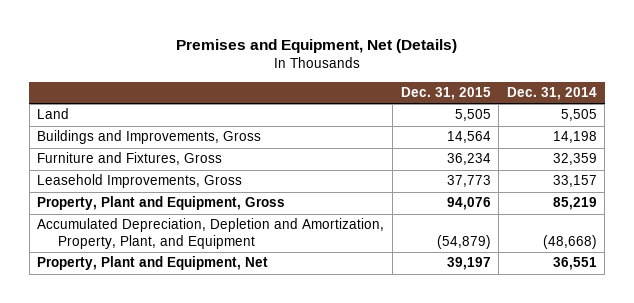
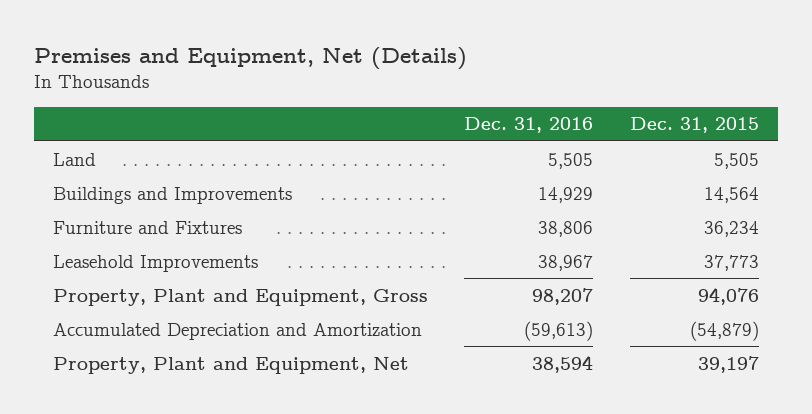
- | Dec. 31, 2015 | Dec. 31, 2014
+ | Dec. 31, 2016 | Dec. 31, 2015
- Buildings and Improvements, Gross | 14,564 | 14,198
- Furniture and Fixtures, Gross | 36,234 | 32,359
- Leasehold Improvements, Gross | 37,773 | 33,157
+ Buildings and Improvements | 14,929 | 14,564
+ Furniture and Fixtures | 38,806 | 36,234
+ Leasehold Improvements | 38,967 | 37,773
- Accumulated Depreciation, Depletion and Amortization, Property, Plant, and Equipment | (54,879) | (48,668)
+ Accumulated Depreciation and Amortization | (59,613) | (54,879)

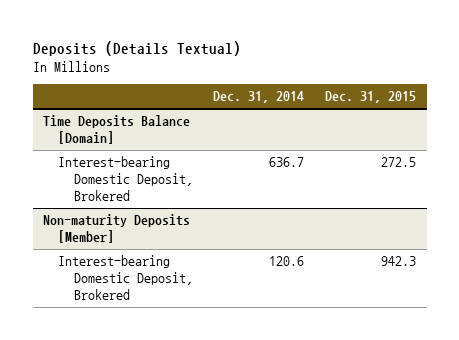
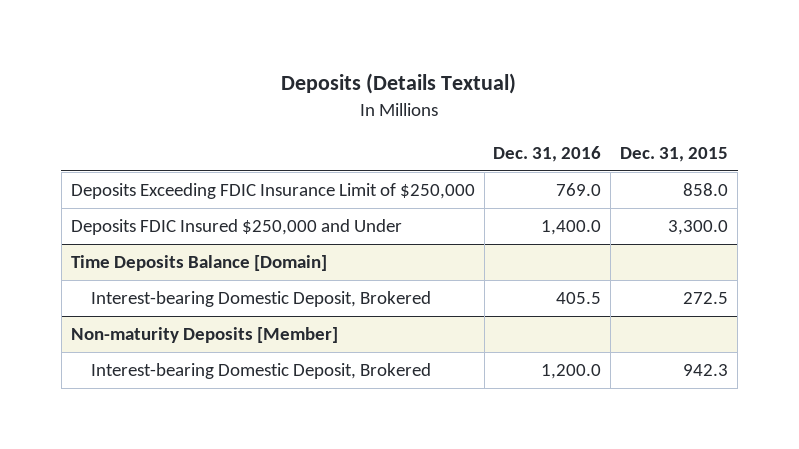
- | Dec. 31, 2014 | Dec. 31, 2015
+ | Dec. 31, 2016 | Dec. 31, 2015
+ Deposits Exceeding FDIC Insurance Limit of $250,000 | 769.0 | 858.0
+ Deposits FDIC Insured $250,000 and Under | 1,400.0 | 3,300.0

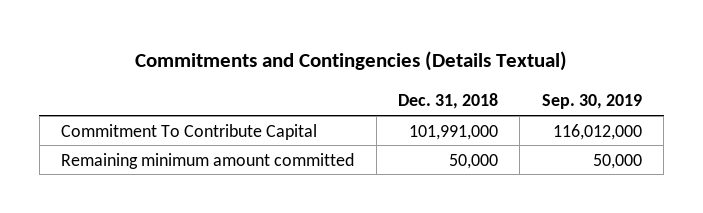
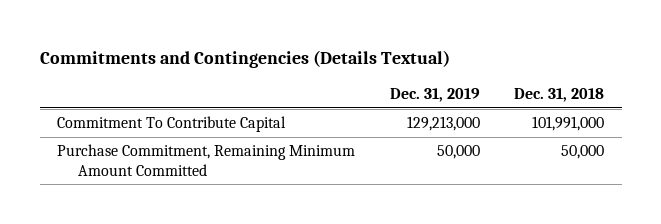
- | Dec. 31, 2018 | Sep. 30, 2019
+ | Dec. 31, 2019 | Dec. 31, 2018
- Remaining minimum amount committed | 50,000 | 50,000
+ Purchase Commitment, Remaining Minimum Amount Committed | 50,000 | 50,000

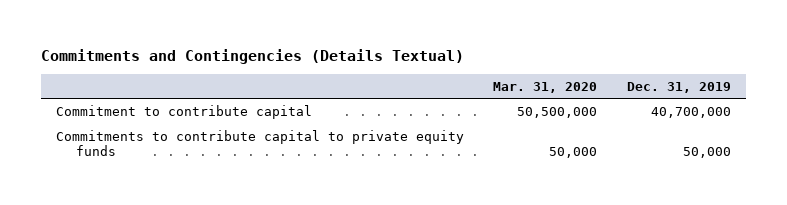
- | Dec. 31, 2019 | Dec. 31, 2018
+ | Mar. 31, 2020 | Dec. 31, 2019
- Commitment To Contribute Capital | 129,213,000 | 101,991,000
- Purchase Commitment, Remaining Minimum Amount Committed | 50,000 | 50,000
+ Commitment to contribute capital | 50,500,000 | 40,700,000
+ Commitments to contribute capital to private equity funds | 50,000 | 50,000

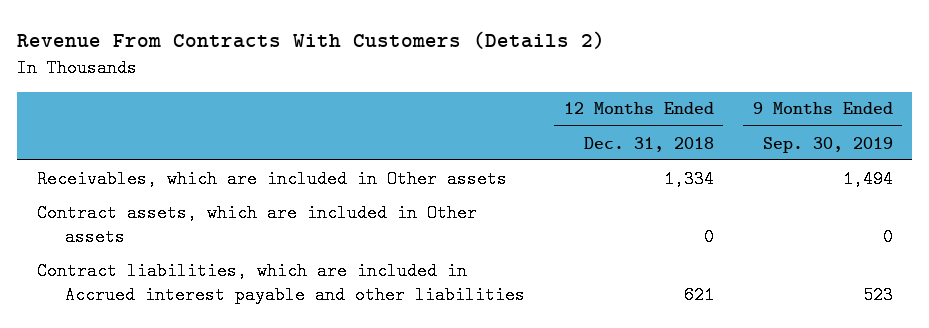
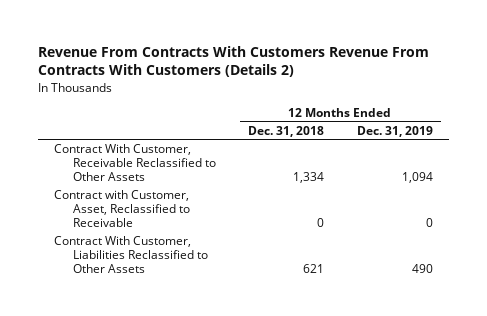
- Revenue From Contracts With Customers (Details 2)
+ Revenue From Contracts With Customers Revenue From Contracts With Customers (Details 2)
- | 12 Months Ended Dec. 31, 2018 | 9 Months Ended Sep. 30, 2019
+ | 12 Months Ended Dec. 31, 2018 | 12 Months Ended Dec. 31, 2019
- Receivables, which are included in Other assets | 1,334 | 1,494
- Contract assets, which are included in Other assets | 0 | 0
- Contract liabilities, which are included in Accrued interest payable and other liabilities | 621 | 523
+ Contract With Customer, Receivable Reclassified to Other Assets | 1,334 | 1,094
+ Contract with Customer, Asset, Reclassified to Receivable | 0 | 0
+ Contract With Customer, Liabilities Reclassified to Other Assets | 621 | 490

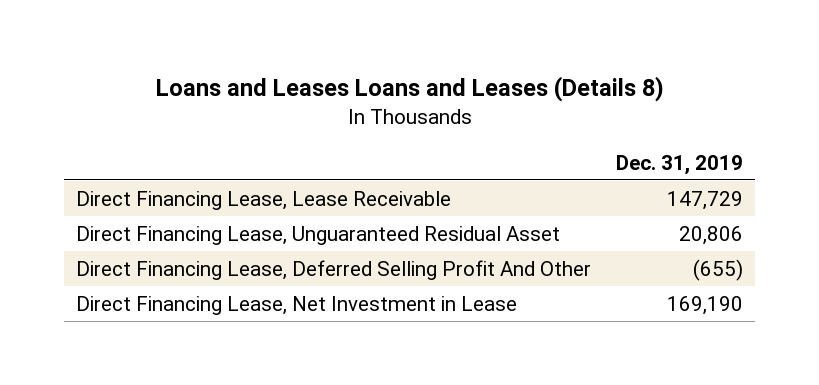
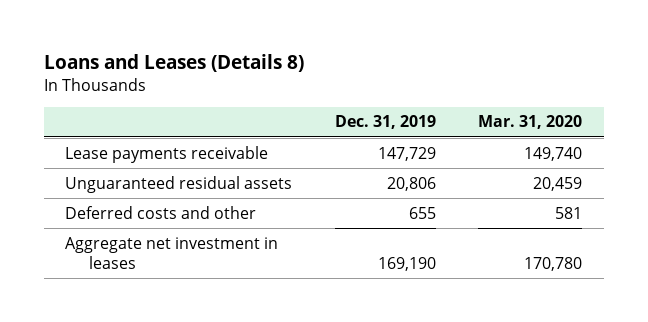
- Loans and Leases Loans and Leases (Details 8)
+ Loans and Leases (Details 8)
- | Dec. 31, 2019
+ | Dec. 31, 2019 | Mar. 31, 2020
- Direct Financing Lease, Lease Receivable | 147,729
- Direct Financing Lease, Unguaranteed Residual Asset | 20,806
- Direct Financing Lease, Deferred Selling Profit And Other | (655)
- Direct Financing Lease, Net Investment in Lease | 169,190
+ Lease payments receivable | 147,729 | 149,740
+ Unguaranteed residual assets | 20,806 | 20,459
+ Deferred costs and other | 655 | 581
+ Aggregate net investment in leases | 169,190 | 170,780

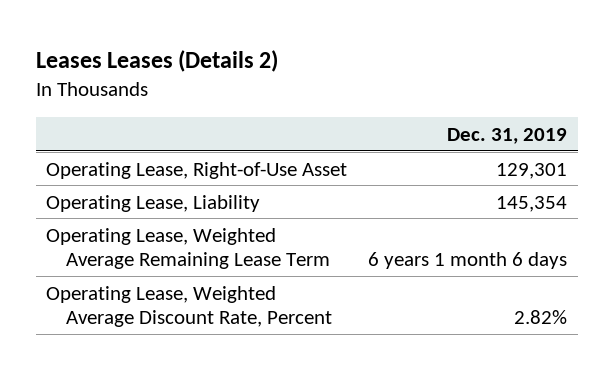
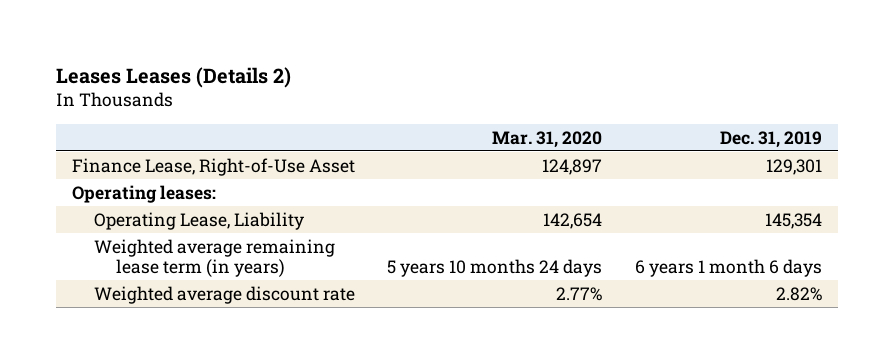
- | Dec. 31, 2019
+ | Mar. 31, 2020 | Dec. 31, 2019
- Operating Lease, Right-of-Use Asset | 129,301
+ Finance Lease, Right-of-Use Asset | 124,897 | 129,301
+ Operating leases:
- Operating Lease, Weighted Average Remaining Lease Term | 6 years 1 month 6 days
- Operating Lease, Weighted Average Discount Rate, Percent | 2.82%
+ Weighted average remaining lease term (in years) | 5 years 10 months 24 days | 6 years 1 month 6 days
+ Weighted average discount rate | 2.77% | 2.82%

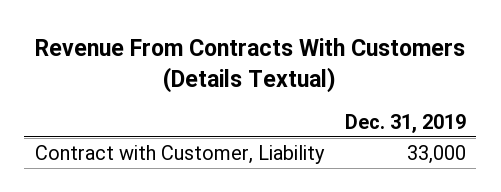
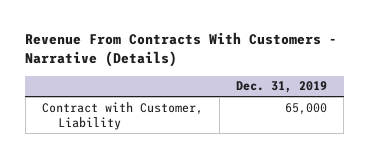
- Revenue From Contracts With Customers (Details Textual)
+ Revenue From Contracts With Customers - Narrative (Details)
- Contract with Customer, Liability | 33,000
+ Contract with Customer, Liability | 65,000

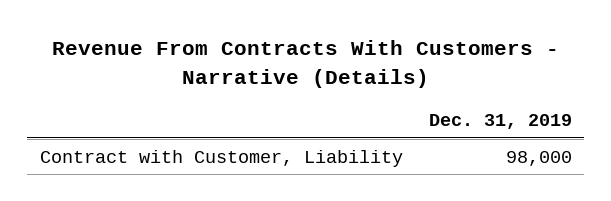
- Contract with Customer, Liability | 65,000
+ Contract with Customer, Liability | 98,000

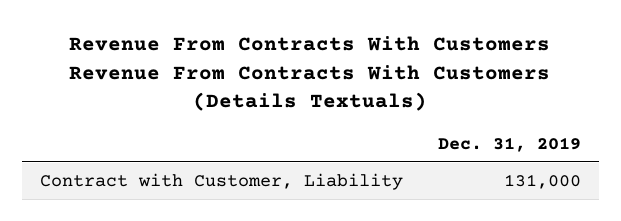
- Revenue From Contracts With Customers - Narrative (Details)
+ Revenue From Contracts With Customers Revenue From Contracts With Customers (Details Textuals)
- Contract with Customer, Liability | 98,000
+ Contract with Customer, Liability | 131,000

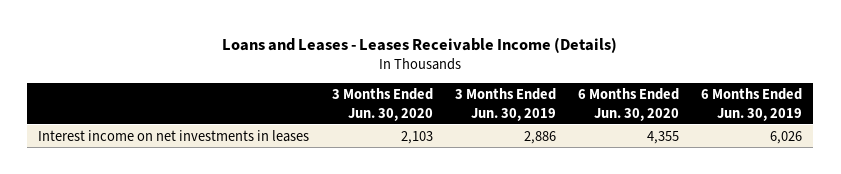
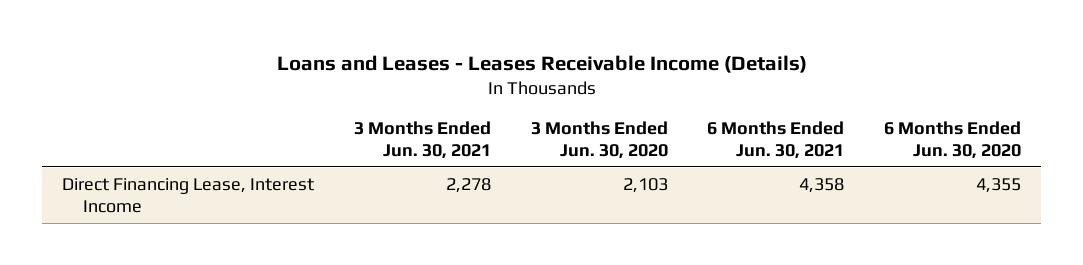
- | 3 Months Ended Jun. 30, 2020 | 3 Months Ended Jun. 30, 2019 | 6 Months Ended Jun. 30, 2020 | 6 Months Ended Jun. 30, 2019
+ | 3 Months Ended Jun. 30, 2021 | 3 Months Ended Jun. 30, 2020 | 6 Months Ended Jun. 30, 2021 | 6 Months Ended Jun. 30, 2020
- Interest income on net investments in leases | 2,103 | 2,886 | 4,355 | 6,026
+ Direct Financing Lease, Interest Income | 2,278 | 2,103 | 4,358 | 4,355

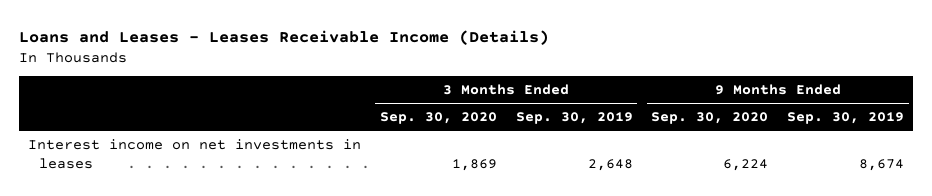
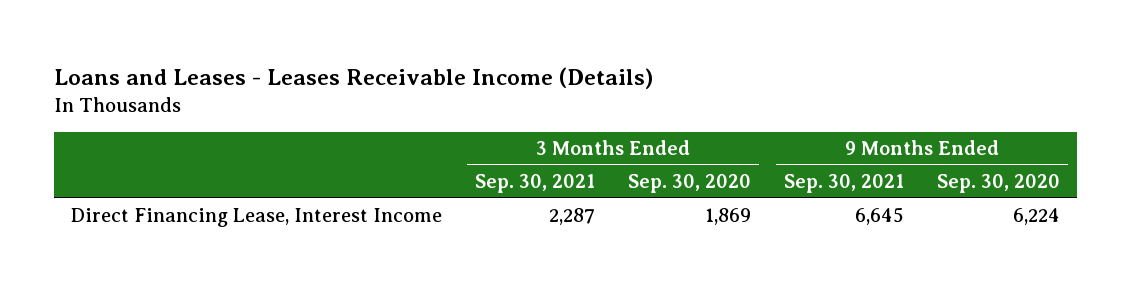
- | 3 Months Ended Sep. 30, 2020 | 3 Months Ended Sep. 30, 2019 | 9 Months Ended Sep. 30, 2020 | 9 Months Ended Sep. 30, 2019
+ | 3 Months Ended Sep. 30, 2021 | 3 Months Ended Sep. 30, 2020 | 9 Months Ended Sep. 30, 2021 | 9 Months Ended Sep. 30, 2020
- Interest income on net investments in leases | 1,869 | 2,648 | 6,224 | 8,674
+ Direct Financing Lease, Interest Income | 2,287 | 1,869 | 6,645 | 6,224

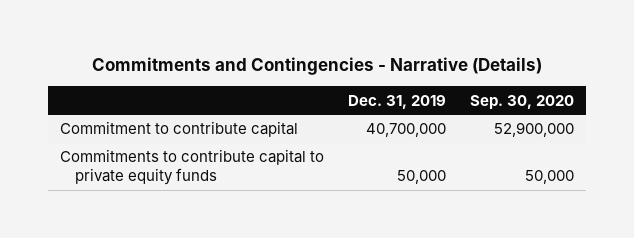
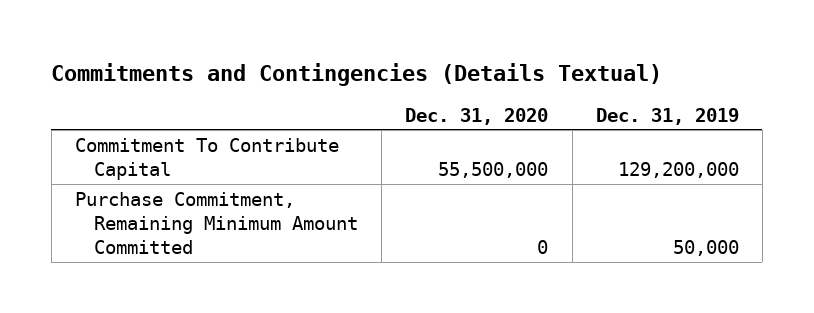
- Commitments and Contingencies - Narrative (Details)
+ Commitments and Contingencies (Details Textual)
- | Dec. 31, 2019 | Sep. 30, 2020
+ | Dec. 31, 2020 | Dec. 31, 2019
- Commitment to contribute capital | 40,700,000 | 52,900,000
- Commitments to contribute capital to private equity funds | 50,000 | 50,000
+ Commitment To Contribute Capital | 55,500,000 | 129,200,000
+ Purchase Commitment, Remaining Minimum Amount Committed | 0 | 50,000

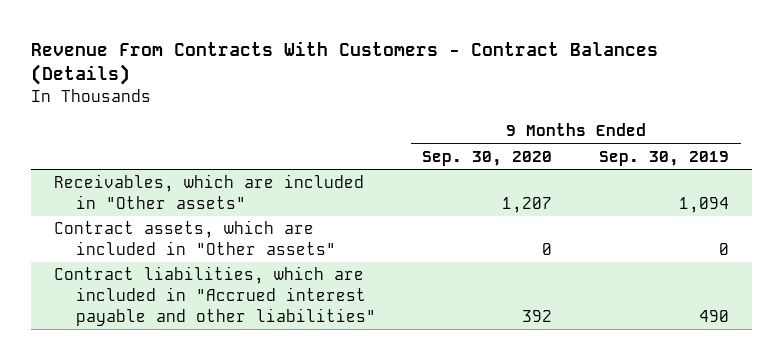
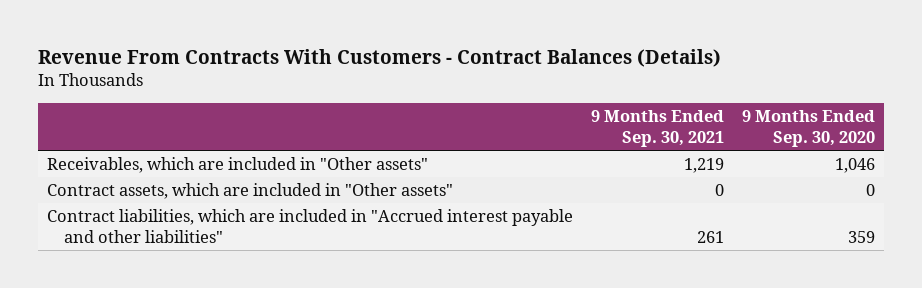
- | 9 Months Ended Sep. 30, 2020 | 9 Months Ended Sep. 30, 2019
+ | 9 Months Ended Sep. 30, 2021 | 9 Months Ended Sep. 30, 2020
- Receivables, which are included in "Other assets" | 1,207 | 1,094
+ Receivables, which are included in "Other assets" | 1,219 | 1,046
- Contract liabilities, which are included in "Accrued interest payable and other liabilities" | 392 | 490
+ Contract liabilities, which are included in "Accrued interest payable and other liabilities" | 261 | 359

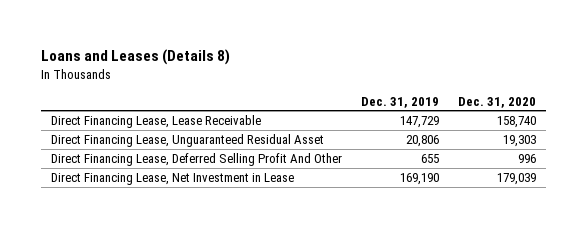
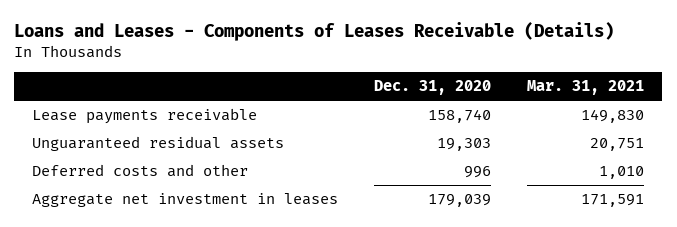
- Loans and Leases (Details 8)
+ Loans and Leases - Components of Leases Receivable (Details)
- | Dec. 31, 2019 | Dec. 31, 2020
+ | Dec. 31, 2020 | Mar. 31, 2021
- Direct Financing Lease, Lease Receivable | 147,729 | 158,740
- Direct Financing Lease, Unguaranteed Residual Asset | 20,806 | 19,303
- Direct Financing Lease, Deferred Selling Profit And Other | 655 | 996
- Direct Financing Lease, Net Investment in Lease | 169,190 | 179,039
+ Lease payments receivable | 158,740 | 149,830
+ Unguaranteed residual assets | 19,303 | 20,751
+ Deferred costs and other | 996 | 1,010
+ Aggregate net investment in leases | 179,039 | 171,591

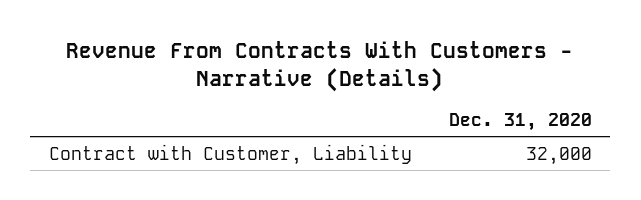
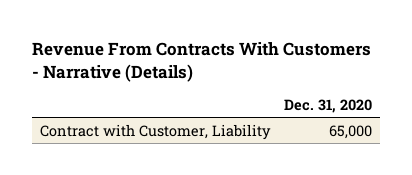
- Contract with Customer, Liability | 32,000
+ Contract with Customer, Liability | 65,000

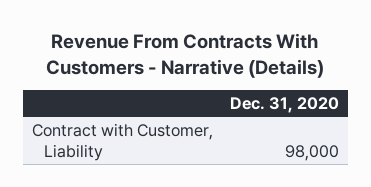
- Contract with Customer, Liability | 65,000
+ Contract with Customer, Liability | 98,000

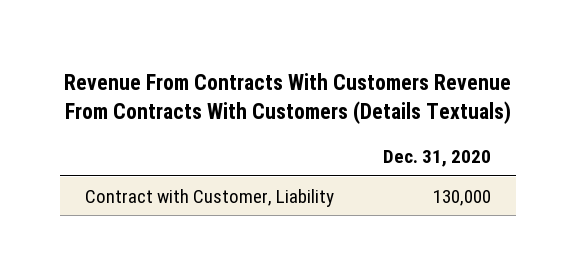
- Revenue From Contracts With Customers - Narrative (Details)
+ Revenue From Contracts With Customers Revenue From Contracts With Customers (Details Textuals)
- Contract with Customer, Liability | 98,000
+ Contract with Customer, Liability | 130,000

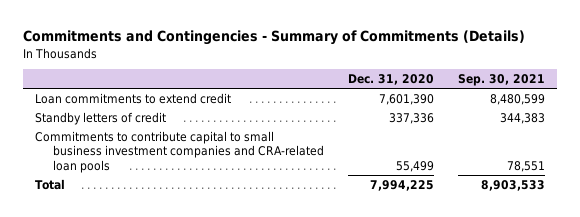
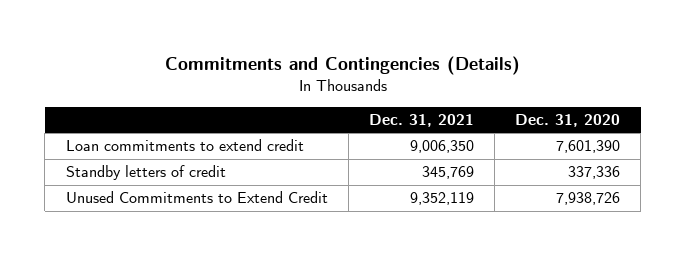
- Commitments and Contingencies - Summary of Commitments (Details)
+ Commitments and Contingencies (Details)
- | Dec. 31, 2020 | Sep. 30, 2021
+ | Dec. 31, 2021 | Dec. 31, 2020
- Commitments to contribute capital to small business investment companies and CRA-related loan pools | 55,499 | 78,551
- Total | 7,994,225 | 8,903,533
+ Unused Commitments to Extend Credit | 9,352,119 | 7,938,726

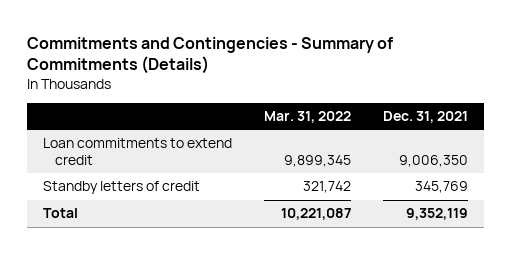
- Commitments and Contingencies (Details)
+ Commitments and Contingencies - Summary of Commitments (Details)
- | Dec. 31, 2021 | Dec. 31, 2020
+ | Mar. 31, 2022 | Dec. 31, 2021
- Unused Commitments to Extend Credit | 9,352,119 | 7,938,726
+ Total | 10,221,087 | 9,352,119

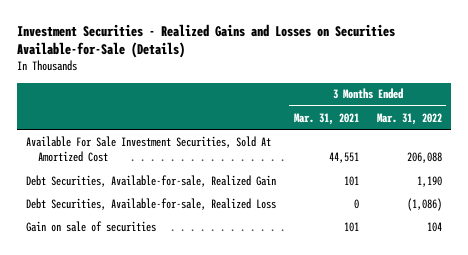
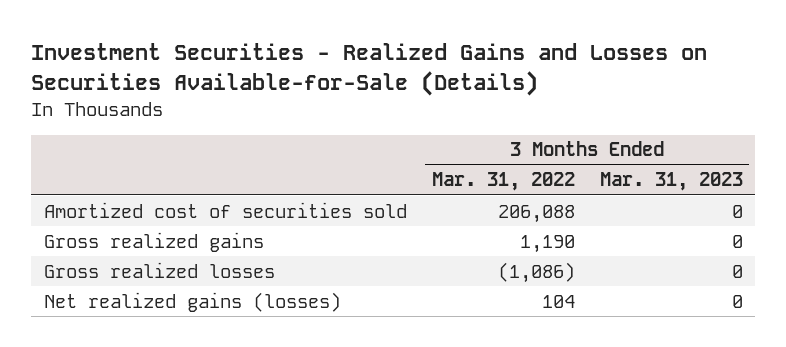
- | 3 Months Ended Mar. 31, 2021 | 3 Months Ended Mar. 31, 2022
+ | 3 Months Ended Mar. 31, 2022 | 3 Months Ended Mar. 31, 2023
- Available For Sale Investment Securities, Sold At Amortized Cost | 44,551 | 206,088
- Debt Securities, Available-for-sale, Realized Gain | 101 | 1,190
- Debt Securities, Available-for-sale, Realized Loss | 0 | (1,086)
- Gain on sale of securities | 101 | 104
+ Amortized cost of securities sold | 206,088 | 0
+ Gross realized gains | 1,190 | 0
+ Gross realized losses | (1,086) | 0
+ Net realized gains (losses) | 104 | 0

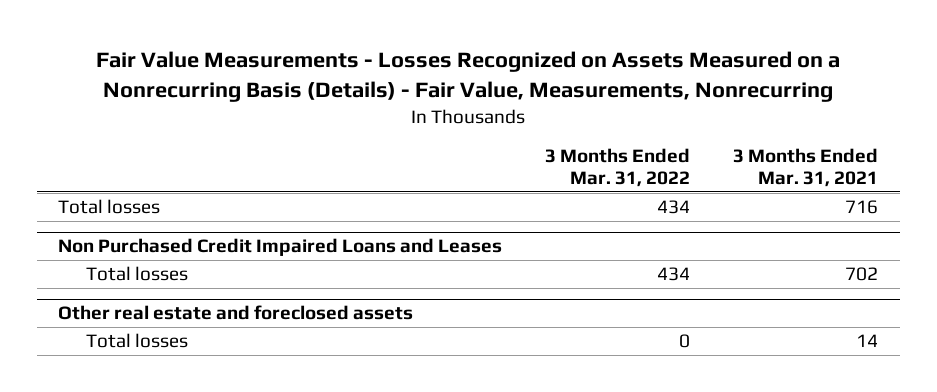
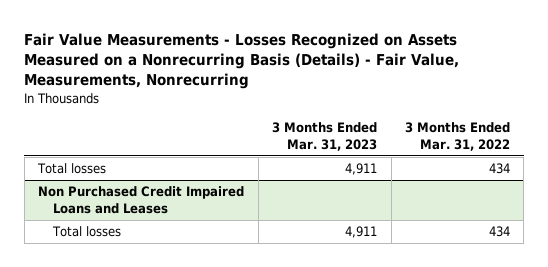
- | 3 Months Ended Mar. 31, 2022 | 3 Months Ended Mar. 31, 2021
+ | 3 Months Ended Mar. 31, 2023 | 3 Months Ended Mar. 31, 2022
- Other real estate and foreclosed assets
- Total losses | 0 | 14

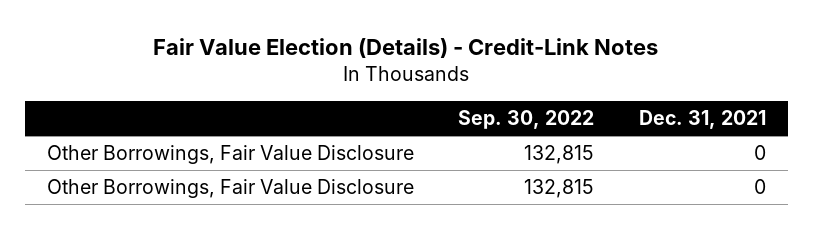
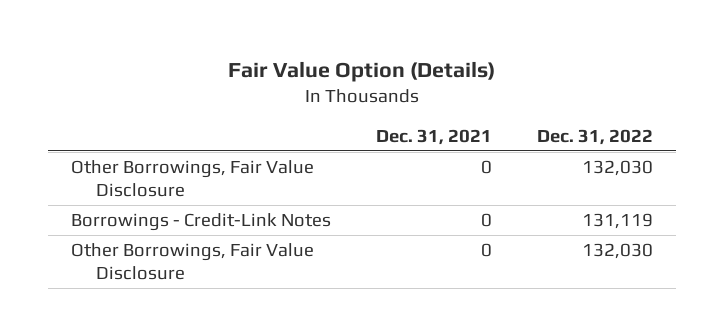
- Fair Value Election (Details) - Credit-Link Notes
+ Fair Value Option (Details)
- | Sep. 30, 2022 | Dec. 31, 2021
+ | Dec. 31, 2021 | Dec. 31, 2022
+ Borrowings - Credit-Link Notes | 0 | 131,119

